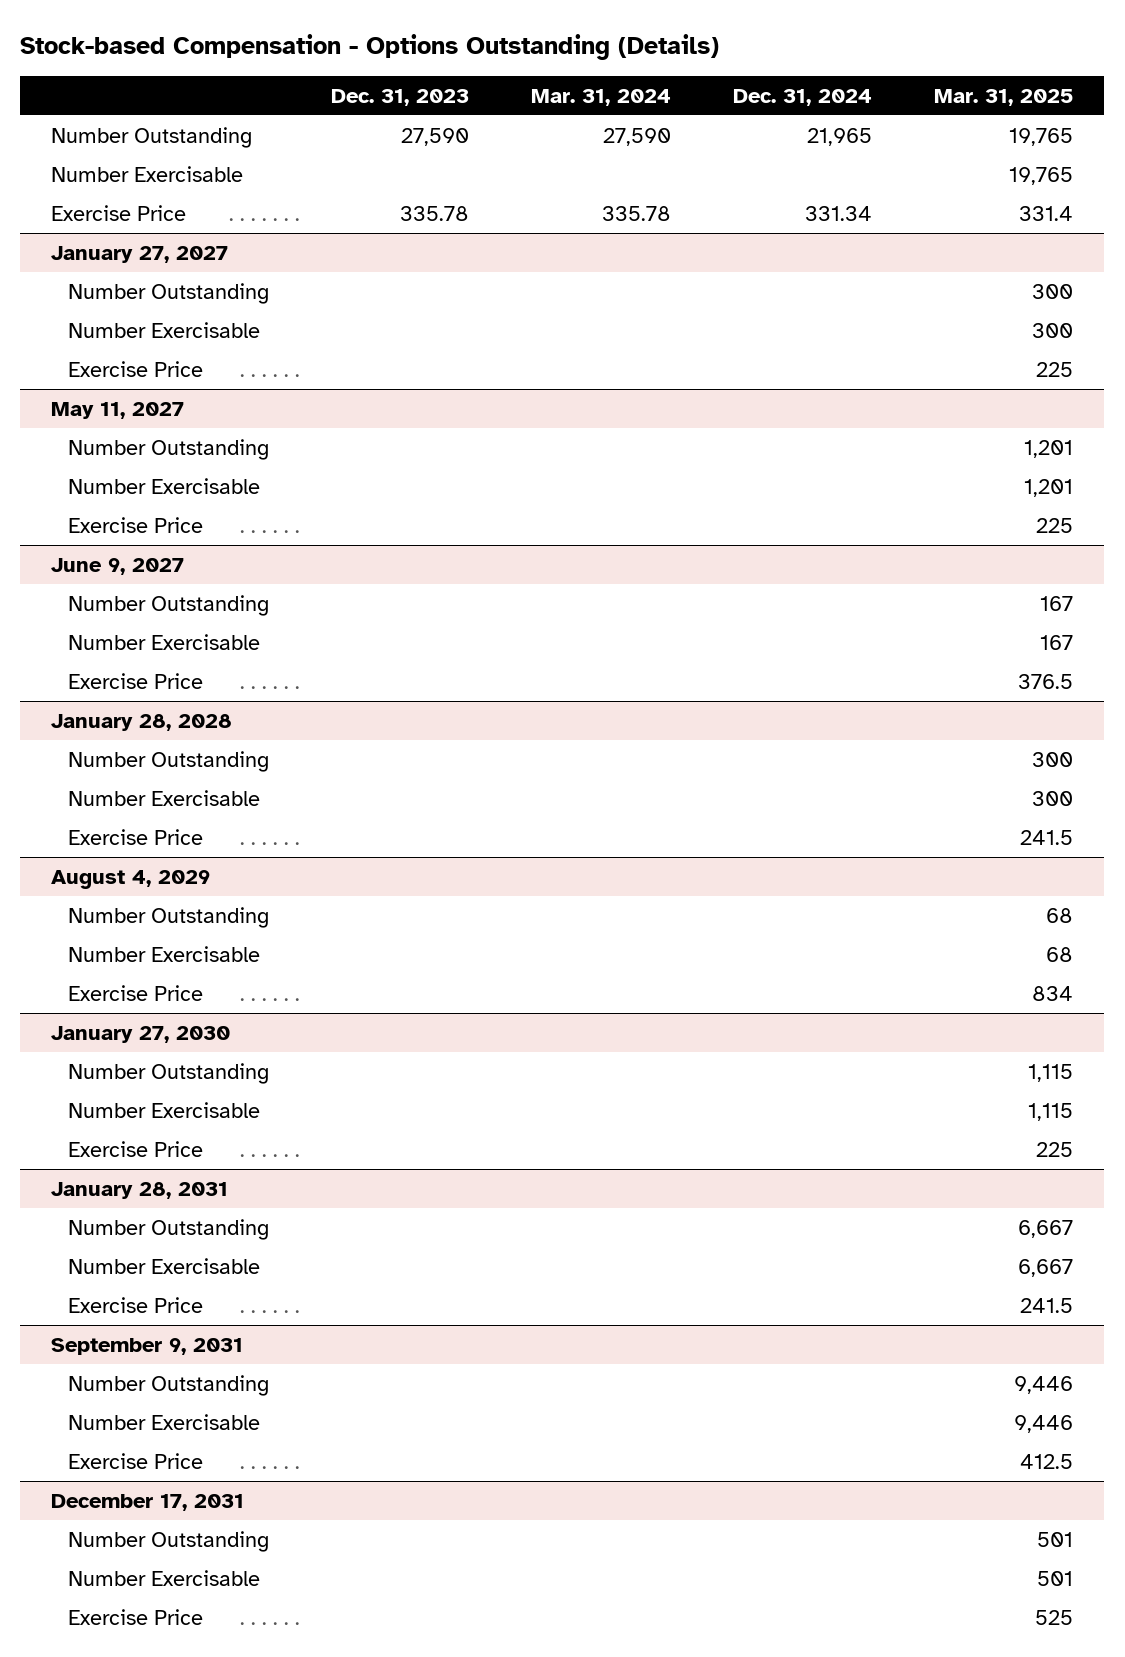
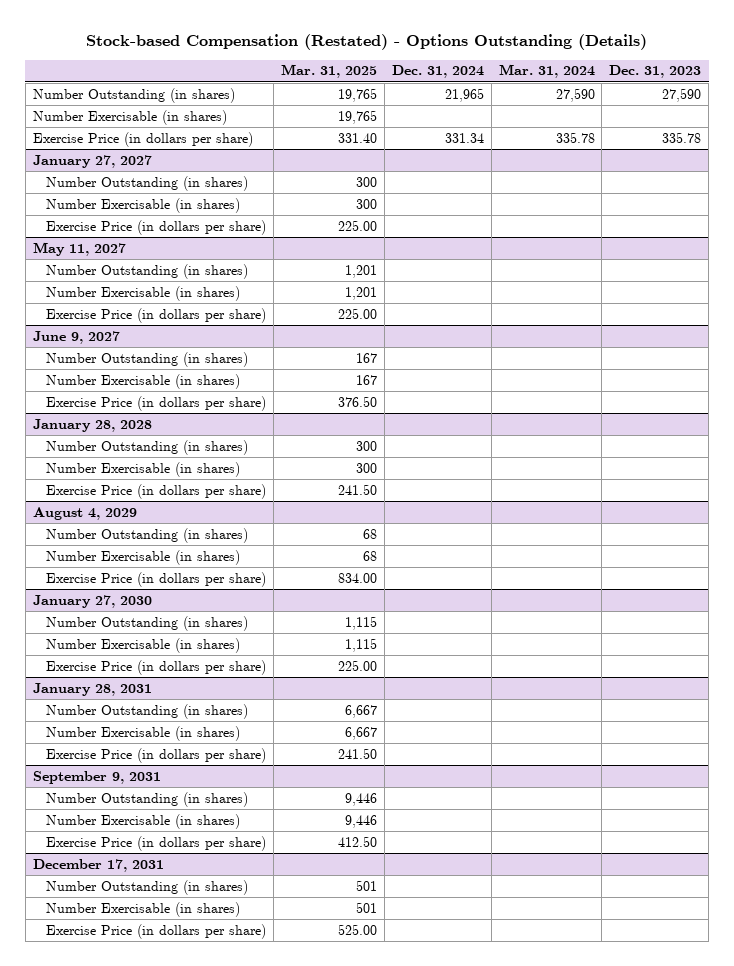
- Stock-based Compensation - Options Outstanding (Details)
+ Stock-based Compensation (Restated) - Options Outstanding (Details)
- | Dec. 31, 2023 | Mar. 31, 2024 | Dec. 31, 2024 | Mar. 31, 2025
+ | Mar. 31, 2025 | Dec. 31, 2024 | Mar. 31, 2024 | Dec. 31, 2023
- Number Outstanding | 27,590 | 27,590 | 21,965 | 19,765
- Number Exercisable | | | | 19,765
- Exercise Price | 335.78 | 335.78 | 331.34 | 331.4
+ Number Outstanding (in shares) | 19,765 | 21,965 | 27,590 | 27,590
+ Number Exercisable (in shares) | 19,765 | | |
+ Exercise Price (in dollars per share) | 331.40 | 331.34 | 335.78 | 335.78
@ January 27, 2027
- Number Outstanding | | | | 300
- Number Exercisable | | | | 300
- Exercise Price | | | | 225
+ Number Outstanding (in shares) | 300 | | |
+ Number Exercisable (in shares) | 300 | | |
+ Exercise Price (in dollars per share) | 225.00 | | |
@ May 11, 2027
- Number Outstanding | | | | 1,201
- Number Exercisable | | | | 1,201
- Exercise Price | | | | 225
+ Number Outstanding (in shares) | 1,201 | | |
+ Number Exercisable (in shares) | 1,201 | | |
+ Exercise Price (in dollars per share) | 225.00 | | |
@ June 9, 2027
- Number Outstanding | | | | 167
- Number Exercisable | | | | 167
- Exercise Price | | | | 376.5
+ Number Outstanding (in shares) | 167 | | |
+ Number Exercisable (in shares) | 167 | | |
+ Exercise Price (in dollars per share) | 376.50 | | |
@ January 28, 2028
- Number Outstanding | | | | 300
- Number Exercisable | | | | 300
- Exercise Price | | | | 241.5
+ Number Outstanding (in shares) | 300 | | |
+ Number Exercisable (in shares) | 300 | | |
+ Exercise Price (in dollars per share) | 241.50 | | |
@ August 4, 2029
- Number Outstanding | | | | 68
- Number Exercisable | | | | 68
- Exercise Price | | | | 834
+ Number Outstanding (in shares) | 68 | | |
+ Number Exercisable (in shares) | 68 | | |
+ Exercise Price (in dollars per share) | 834.00 | | |
@ January 27, 2030
- Number Outstanding | | | | 1,115
- Number Exercisable | | | | 1,115
- Exercise Price | | | | 225
+ Number Outstanding (in shares) | 1,115 | | |
+ Number Exercisable (in shares) | 1,115 | | |
+ Exercise Price (in dollars per share) | 225.00 | | |
@ January 28, 2031
- Number Outstanding | | | | 6,667
- Number Exercisable | | | | 6,667
- Exercise Price | | | | 241.5
+ Number Outstanding (in shares) | 6,667 | | |
+ Number Exercisable (in shares) | 6,667 | | |
+ Exercise Price (in dollars per share) | 241.50 | | |
@ September 9, 2031
- Number Outstanding | | | | 9,446
- Number Exercisable | | | | 9,446
- Exercise Price | | | | 412.5
+ Number Outstanding (in shares) | 9,446 | | |
+ Number Exercisable (in shares) | 9,446 | | |
+ Exercise Price (in dollars per share) | 412.50 | | |
@ December 17, 2031
- Number Outstanding | | | | 501
- Number Exercisable | | | | 501
- Exercise Price | | | | 525
+ Number Outstanding (in shares) | 501 | | |
+ Number Exercisable (in shares) | 501 | | |
+ Exercise Price (in dollars per share) | 525.00 | | |

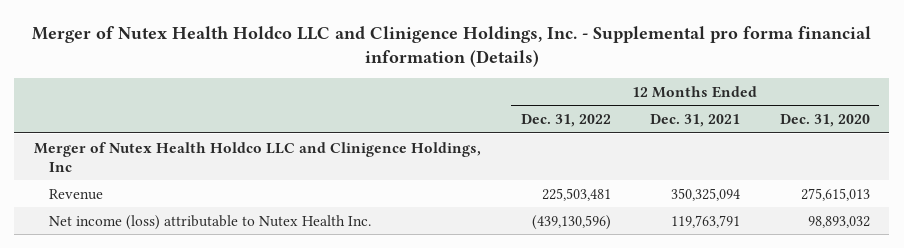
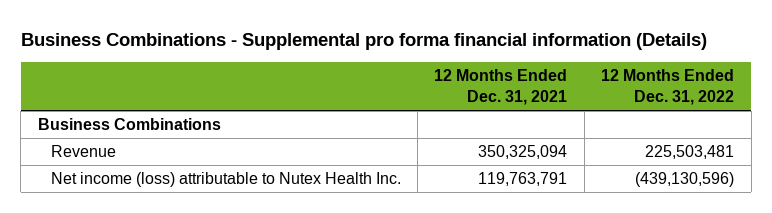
- Merger of Nutex Health Holdco LLC and Clinigence Holdings, Inc. - Supplemental pro forma financial information (Details)
+ Business Combinations - Supplemental pro forma financial information (Details)
- | 12 Months Ended Dec. 31, 2022 | 12 Months Ended Dec. 31, 2021 | 12 Months Ended Dec. 31, 2020
+ | 12 Months Ended Dec. 31, 2021 | 12 Months Ended Dec. 31, 2022
- Merger of Nutex Health Holdco LLC and Clinigence Holdings, Inc
+ Business Combinations

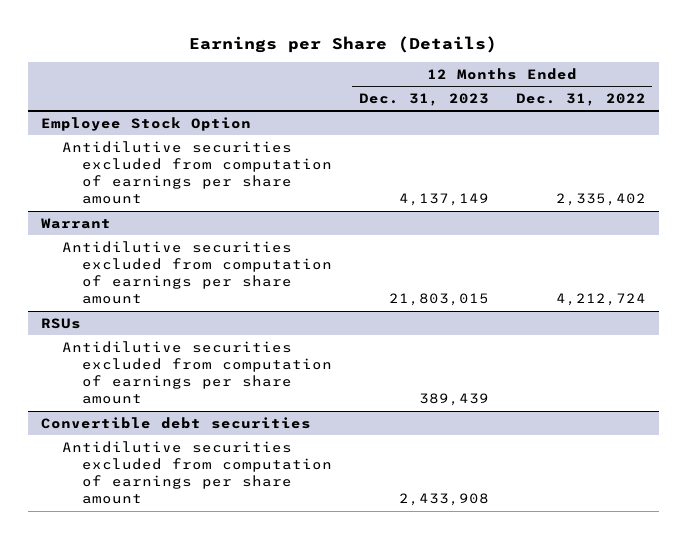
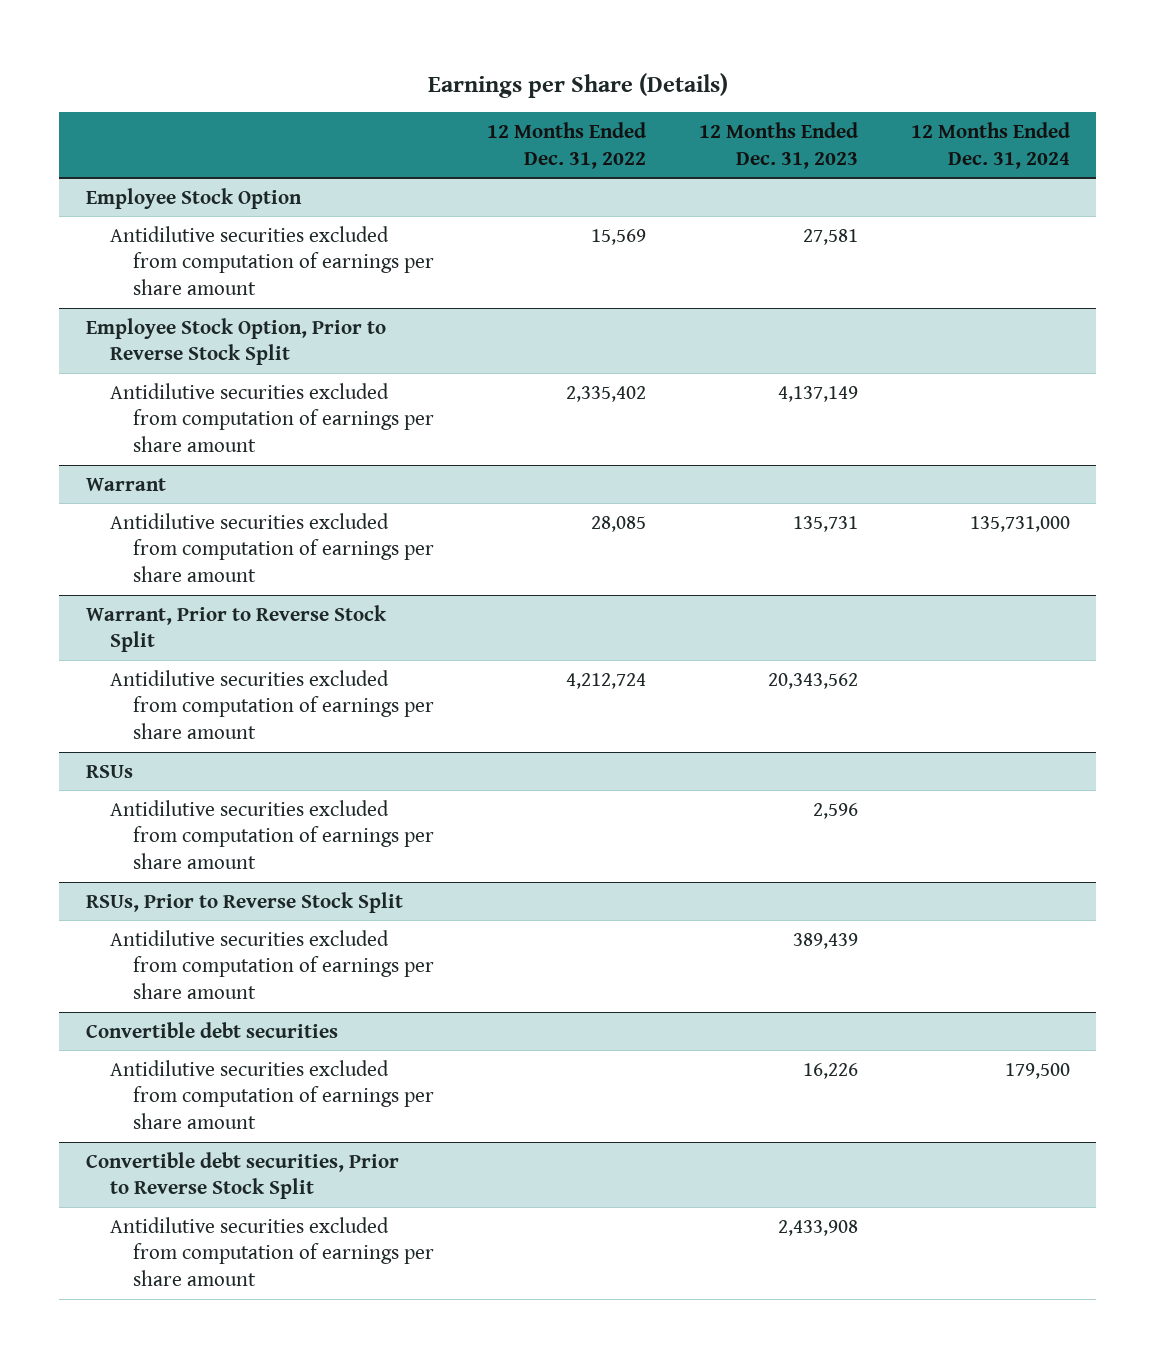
- | 12 Months Ended Dec. 31, 2023 | 12 Months Ended Dec. 31, 2022
+ | 12 Months Ended Dec. 31, 2022 | 12 Months Ended Dec. 31, 2023 | 12 Months Ended Dec. 31, 2024
@ Employee Stock Option
+ Antidilutive securities excluded from computation of earnings per share amount | 15,569 | 27,581 |
+ Employee Stock Option, Prior to Reverse Stock Split
@ Warrant
- Antidilutive securities excluded from computation of earnings per share amount | 21,803,015 | 4,212,724
+ Antidilutive securities excluded from computation of earnings per share amount | 28,085 | 135,731 | 135,731,000
+ Warrant, Prior to Reverse Stock Split
+ Antidilutive securities excluded from computation of earnings per share amount | 4,212,724 | 20,343,562 |
@ RSUs
+ Antidilutive securities excluded from computation of earnings per share amount | | 2,596 |
+ RSUs, Prior to Reverse Stock Split
@ Convertible debt securities
+ Antidilutive securities excluded from computation of earnings per share amount | | 16,226 | 179,500
+ Convertible debt securities, Prior to Reverse Stock Split

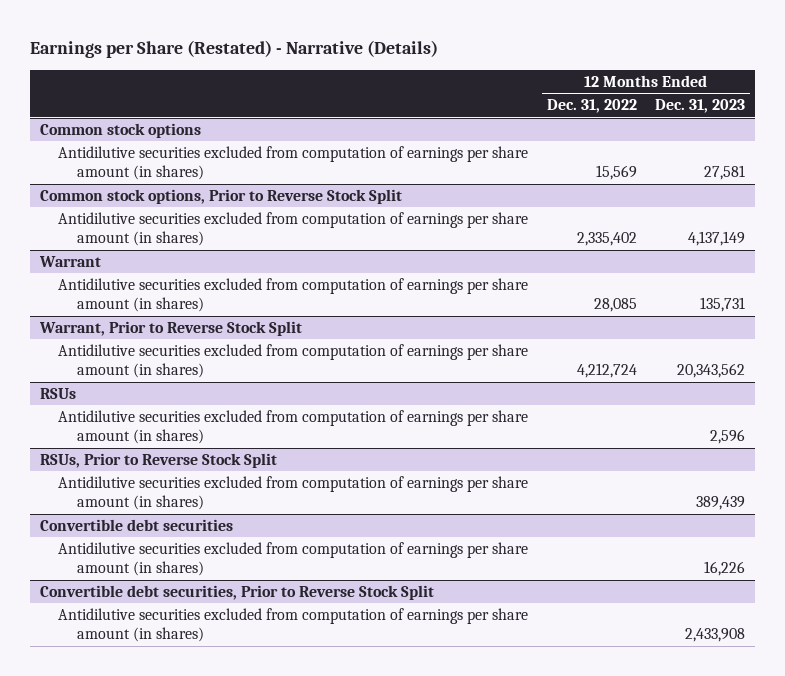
- Earnings per Share (Details)
+ Earnings per Share (Restated) - Narrative (Details)
- | 12 Months Ended Dec. 31, 2022 | 12 Months Ended Dec. 31, 2023 | 12 Months Ended Dec. 31, 2024
+ | 12 Months Ended Dec. 31, 2022 | 12 Months Ended Dec. 31, 2023
- Employee Stock Option
- Antidilutive securities excluded from computation of earnings per share amount | 15,569 | 27,581 |
- Employee Stock Option, Prior to Reverse Stock Split
- Antidilutive securities excluded from computation of earnings per share amount | 2,335,402 | 4,137,149 |
+ Common stock options
+ Antidilutive securities excluded from computation of earnings per share amount (in shares) | 15,569 | 27,581
+ Common stock options, Prior to Reverse Stock Split
+ Antidilutive securities excluded from computation of earnings per share amount (in shares) | 2,335,402 | 4,137,149
@ Warrant
- Antidilutive securities excluded from computation of earnings per share amount | 28,085 | 135,731 | 135,731,000
+ Antidilutive securities excluded from computation of earnings per share amount (in shares) | 28,085 | 135,731
@ Warrant, Prior to Reverse Stock Split
- Antidilutive securities excluded from computation of earnings per share amount | 4,212,724 | 20,343,562 |
+ Antidilutive securities excluded from computation of earnings per share amount (in shares) | 4,212,724 | 20,343,562
@ RSUs
- Antidilutive securities excluded from computation of earnings per share amount | | 2,596 |
+ Antidilutive securities excluded from computation of earnings per share amount (in shares) | | 2,596
@ RSUs, Prior to Reverse Stock Split
- Antidilutive securities excluded from computation of earnings per share amount | | 389,439 |
+ Antidilutive securities excluded from computation of earnings per share amount (in shares) | | 389,439
@ Convertible debt securities
- Antidilutive securities excluded from computation of earnings per share amount | | 16,226 | 179,500
+ Antidilutive securities excluded from computation of earnings per share amount (in shares) | | 16,226
@ Convertible debt securities, Prior to Reverse Stock Split
- Antidilutive securities excluded from computation of earnings per share amount | | 2,433,908 |
+ Antidilutive securities excluded from computation of earnings per share amount (in shares) | | 2,433,908

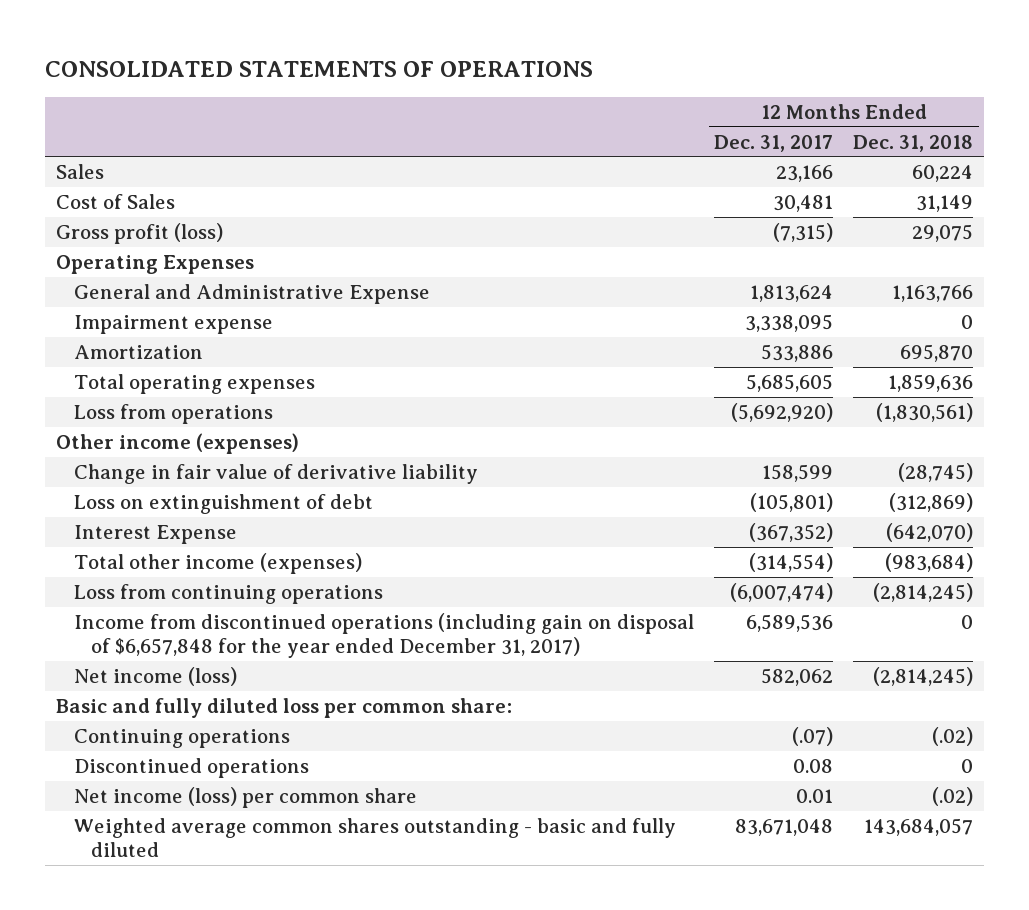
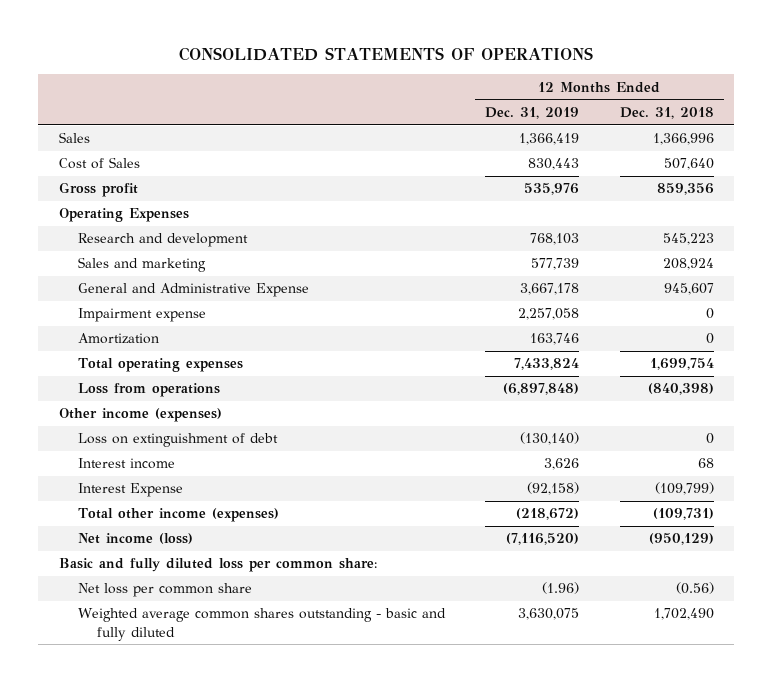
- | 12 Months Ended Dec. 31, 2017 | 12 Months Ended Dec. 31, 2018
+ | 12 Months Ended Dec. 31, 2019 | 12 Months Ended Dec. 31, 2018
- Sales | 23,166 | 60,224
- Cost of Sales | 30,481 | 31,149
- Gross profit (loss) | (7,315) | 29,075
+ Sales | 1,366,419 | 1,366,996
+ Cost of Sales | 830,443 | 507,640
+ Gross profit | 535,976 | 859,356
- General and Administrative Expense | 1,813,624 | 1,163,766
+ Research and development | 768,103 | 545,223
+ Sales and marketing | 577,739 | 208,924
+ General and Administrative Expense | 3,667,178 | 945,607
- Amortization | 533,886 | 695,870
- Total operating expenses | 5,685,605 | 1,859,636
- Loss from operations | (5,692,920) | (1,830,561)
+ Amortization | 163,746 | 0
+ Total operating expenses | 7,433,824 | 1,699,754
+ Loss from operations | (6,897,848) | (840,398)
- Change in fair value of derivative liability | 158,599 | (28,745)
- Loss on extinguishment of debt | (105,801) | (312,869)
- Interest Expense | (367,352) | (642,070)
- Total other income (expenses) | (314,554) | (983,684)
- Loss from continuing operations | (6,007,474) | (2,814,245)
- Income from discontinued operations (including gain on disposal of $6,657,848 for the year ended December 31, 2017) | 6,589,536 | 0
- Net income (loss) | 582,062 | (2,814,245)
+ Loss on extinguishment of debt | (130,140) | 0
+ Interest income | 3,626 | 68
+ Interest Expense | (92,158) | (109,799)
+ Total other income (expenses) | (218,672) | (109,731)
+ Net income (loss) | (7,116,520) | (950,129)
- Continuing operations | (.07) | (.02)
- Discontinued operations | 0.08 | 0
- Net income (loss) per common share | 0.01 | (.02)
- Weighted average common shares outstanding - basic and fully diluted | 83,671,048 | 143,684,057
+ Net loss per common share | (1.96) | (0.56)
+ Weighted average common shares outstanding - basic and fully diluted | 3,630,075 | 1,702,490

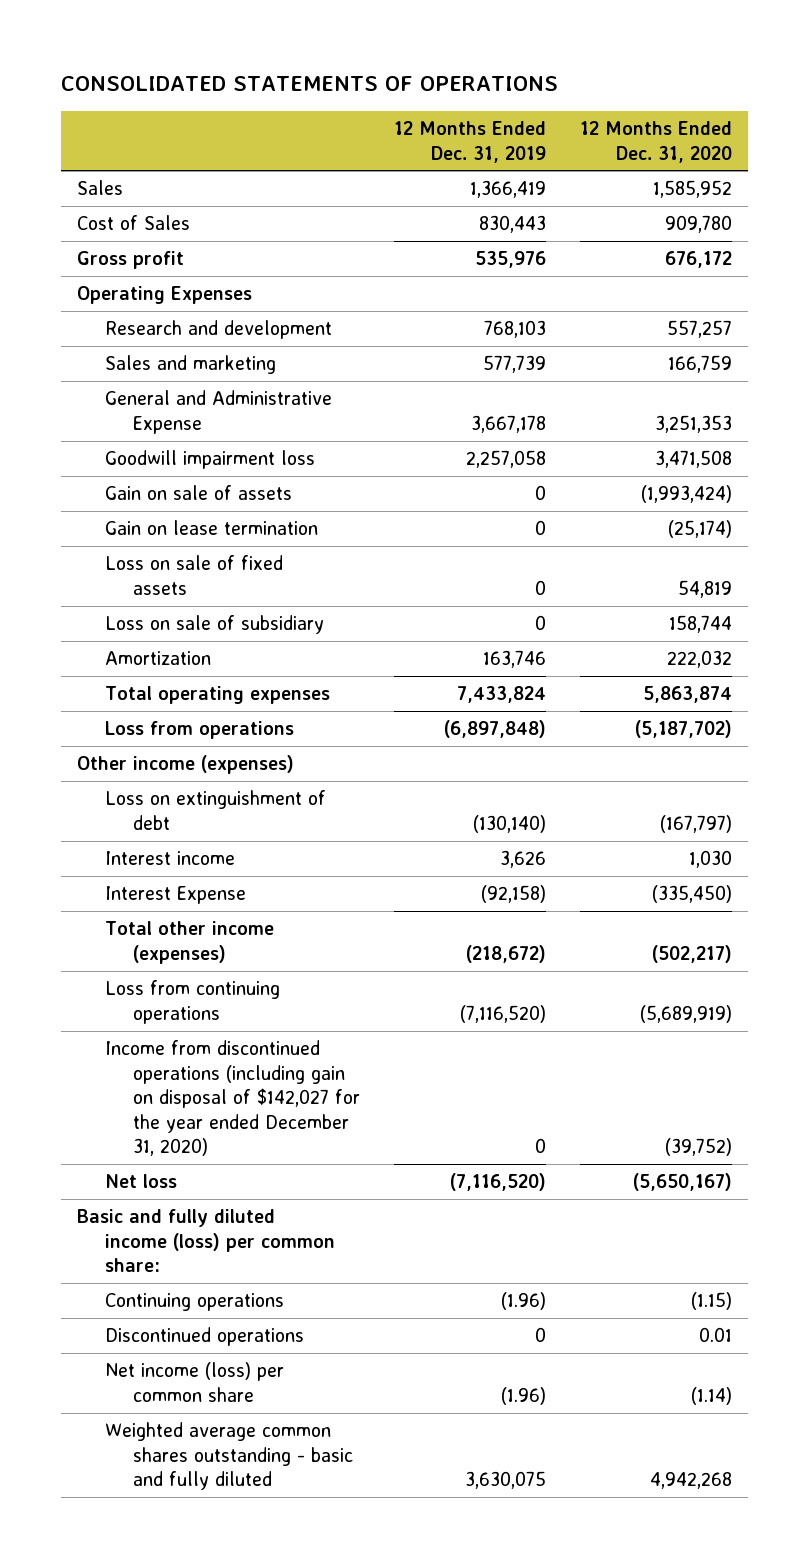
- | 12 Months Ended Dec. 31, 2019 | 12 Months Ended Dec. 31, 2018
+ | 12 Months Ended Dec. 31, 2019 | 12 Months Ended Dec. 31, 2020
- Impairment expense | 2,257,058 | 0
+ Goodwill impairment loss | 2,257,058 | 3,471,508
+ Gain on sale of assets | 0 | (1,993,424)
+ Gain on lease termination | 0 | (25,174)
+ Loss on sale of fixed assets | 0 | 54,819
+ Loss on sale of subsidiary | 0 | 158,744
- Net income (loss) | (7,116,520) | (950,129)
- Basic and fully diluted loss per common share:
- Net loss per common share | (1.96) | (0.56)
+ Loss from continuing operations | (7,116,520) | (5,689,919)
+ Income from discontinued operations (including gain on disposal of $142,027 for the year ended December 31, 2020) | 0 | (39,752)
+ Net loss | (7,116,520) | (5,650,167)
+ Basic and fully diluted income (loss) per common share:
+ Continuing operations | (1.96) | (1.15)
+ Discontinued operations | 0 | 0.01
+ Net income (loss) per common share | (1.96) | (1.14)

